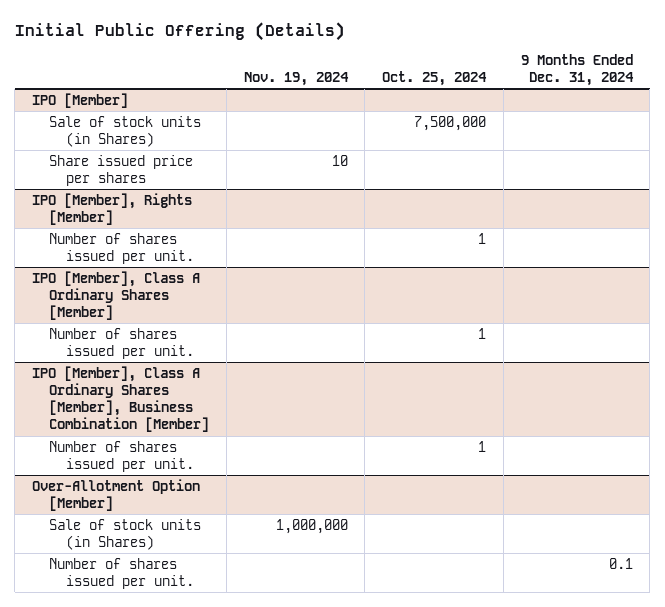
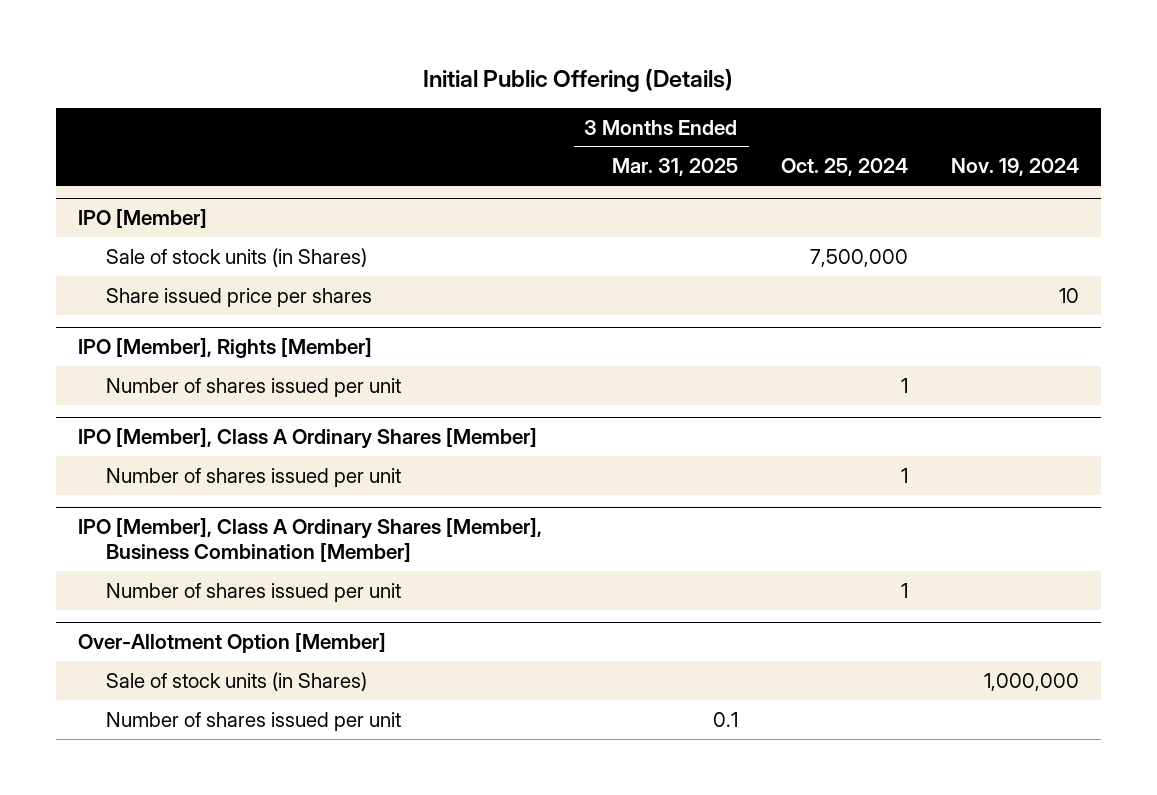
- | Nov. 19, 2024 | Oct. 25, 2024 | 9 Months Ended Dec. 31, 2024
+ | 3 Months Ended Mar. 31, 2025 | Oct. 25, 2024 | Nov. 19, 2024
@ IPO [Member], Rights [Member]
- Number of shares issued per unit. | | 1 |
+ Number of shares issued per unit | | 1 |
@ IPO [Member], Class A Ordinary Shares [Member]
- Number of shares issued per unit. | | 1 |
+ Number of shares issued per unit | | 1 |
@ IPO [Member], Class A Ordinary Shares [Member], Business Combination [Member]
- Number of shares issued per unit. | | 1 |
+ Number of shares issued per unit | | 1 |
@ Over-Allotment Option [Member]
- Number of shares issued per unit. | | | 0.1
+ Number of shares issued per unit | 0.1 | |

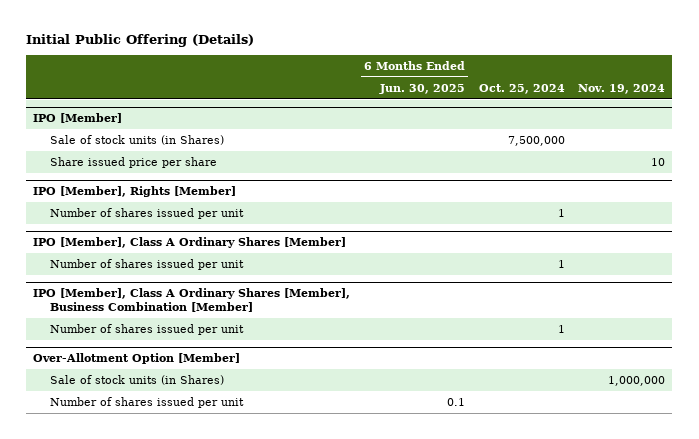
- | 3 Months Ended Mar. 31, 2025 | Oct. 25, 2024 | Nov. 19, 2024
+ | 6 Months Ended Jun. 30, 2025 | Oct. 25, 2024 | Nov. 19, 2024
@ IPO [Member]
- Share issued price per shares | | | 10
+ Share issued price per share | | | 10

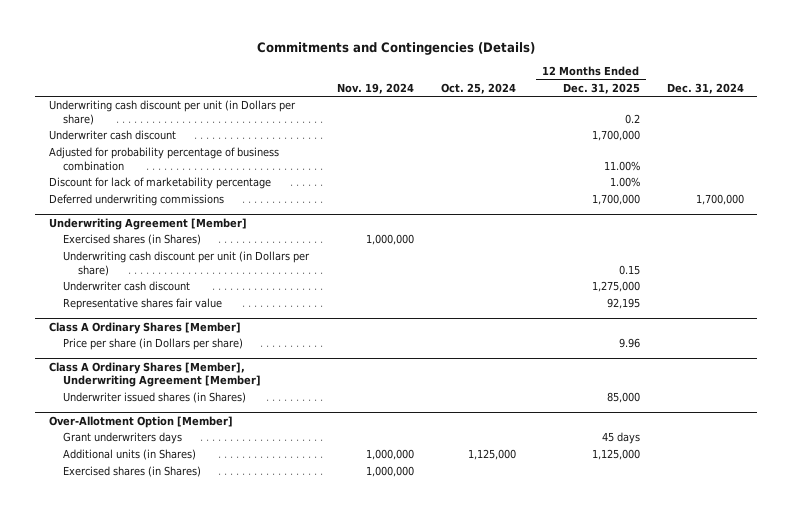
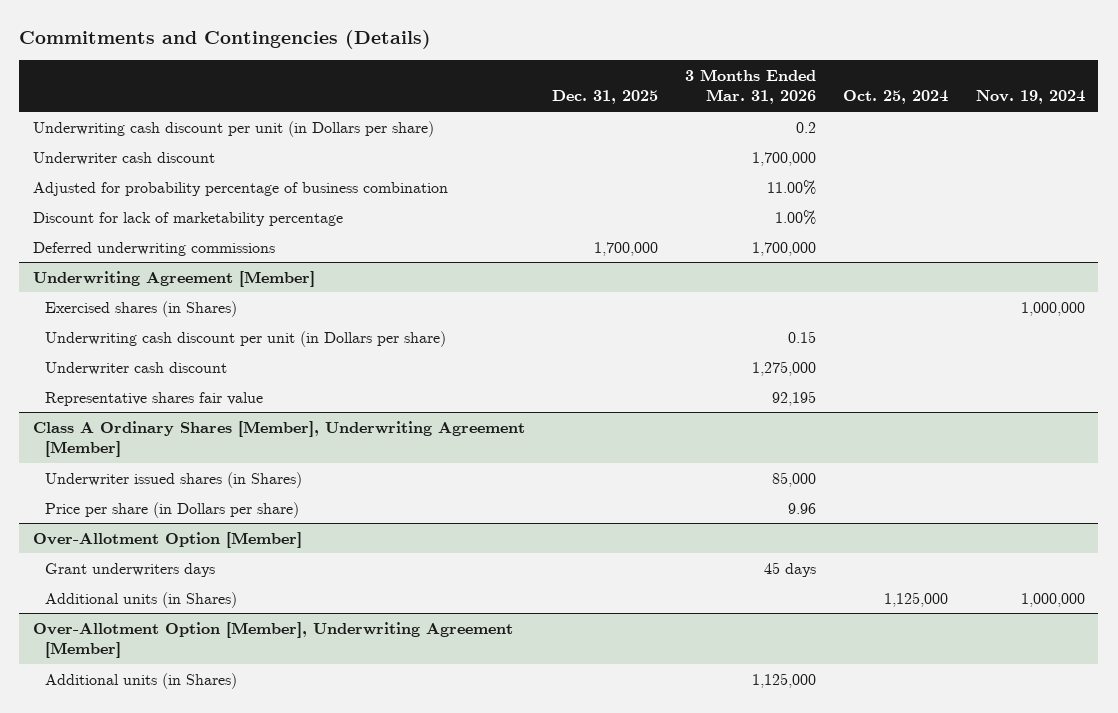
- | Nov. 19, 2024 | Oct. 25, 2024 | 12 Months Ended Dec. 31, 2025 | Dec. 31, 2024
+ | Dec. 31, 2025 | 3 Months Ended Mar. 31, 2026 | Oct. 25, 2024 | Nov. 19, 2024
- Class A Ordinary Shares [Member]
- Price per share (in Dollars per share) | | | 9.96 |
@ Class A Ordinary Shares [Member], Underwriting Agreement [Member]
+ Price per share (in Dollars per share) | | 9.96 | |
@ Over-Allotment Option [Member]
- Exercised shares (in Shares) | 1,000,000 | | |
+ Over-Allotment Option [Member], Underwriting Agreement [Member]
+ Additional units (in Shares) | | 1,125,000 | |

